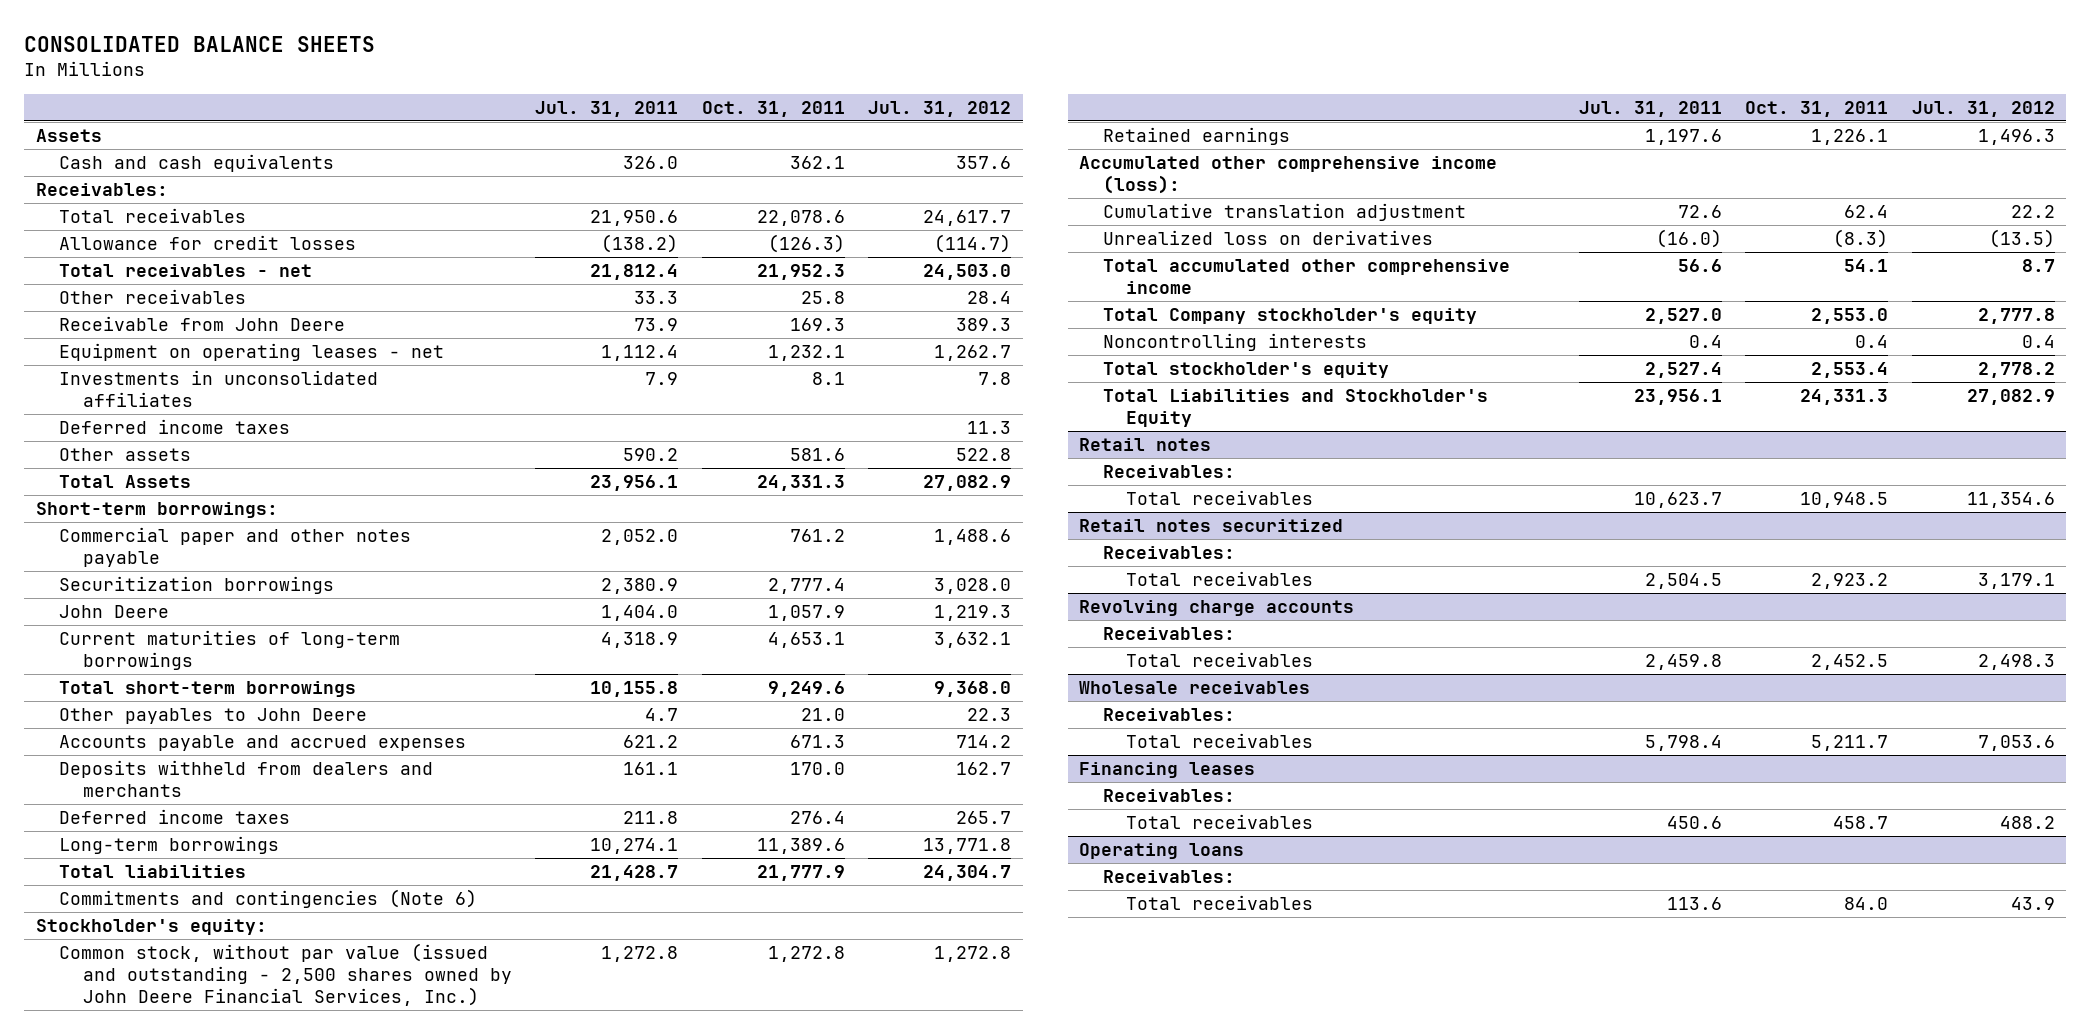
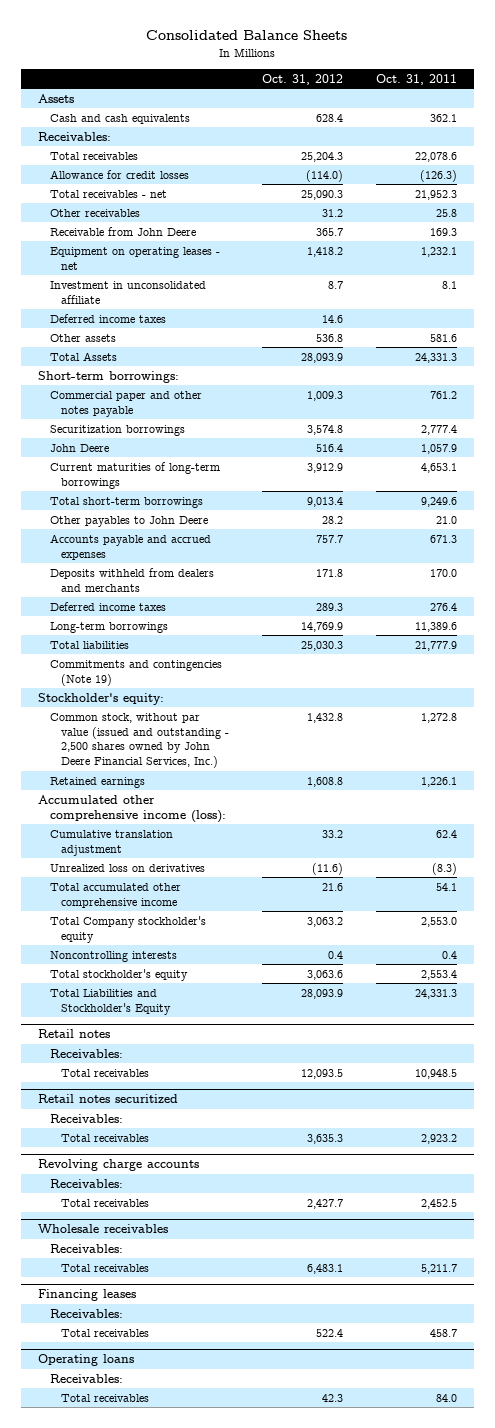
- CONSOLIDATED BALANCE SHEETS
+ Consolidated Balance Sheets
- | Jul. 31, 2011 | Oct. 31, 2011 | Jul. 31, 2012
+ | Oct. 31, 2012 | Oct. 31, 2011
- Investments in unconsolidated affiliates | 7.9 | 8.1 | 7.8
+ Investment in unconsolidated affiliate | 8.7 | 8.1
- Commitments and contingencies (Note 6)
+ Commitments and contingencies (Note 19)

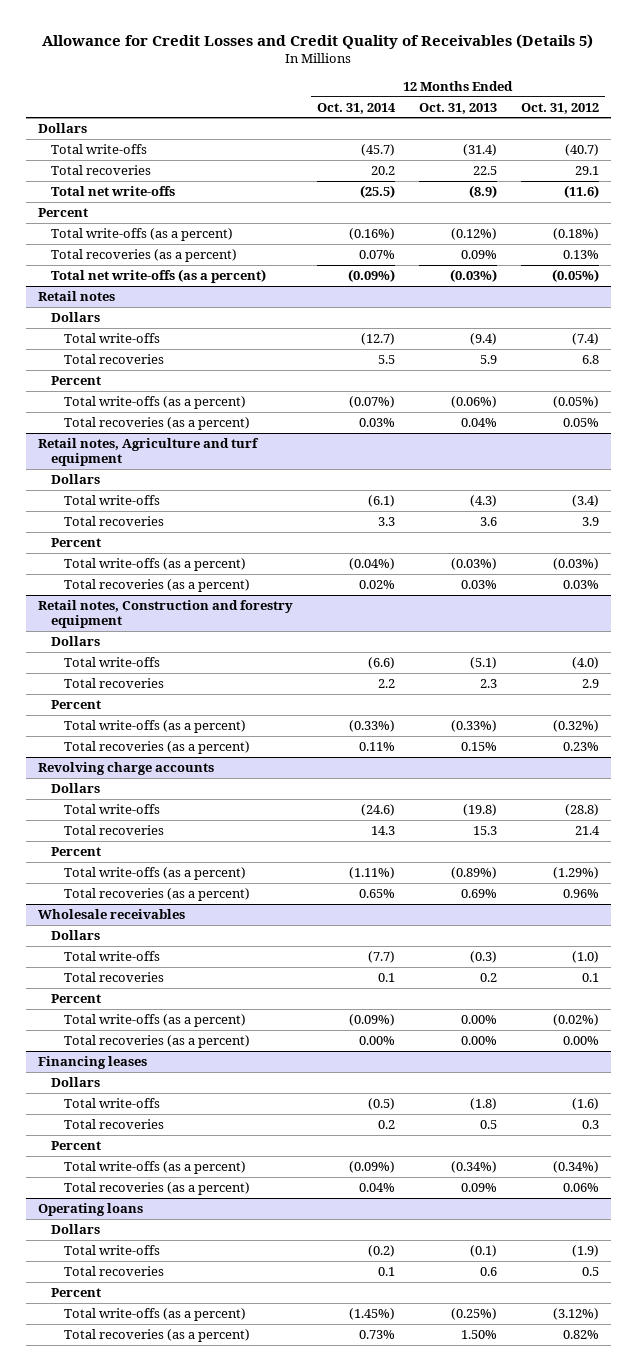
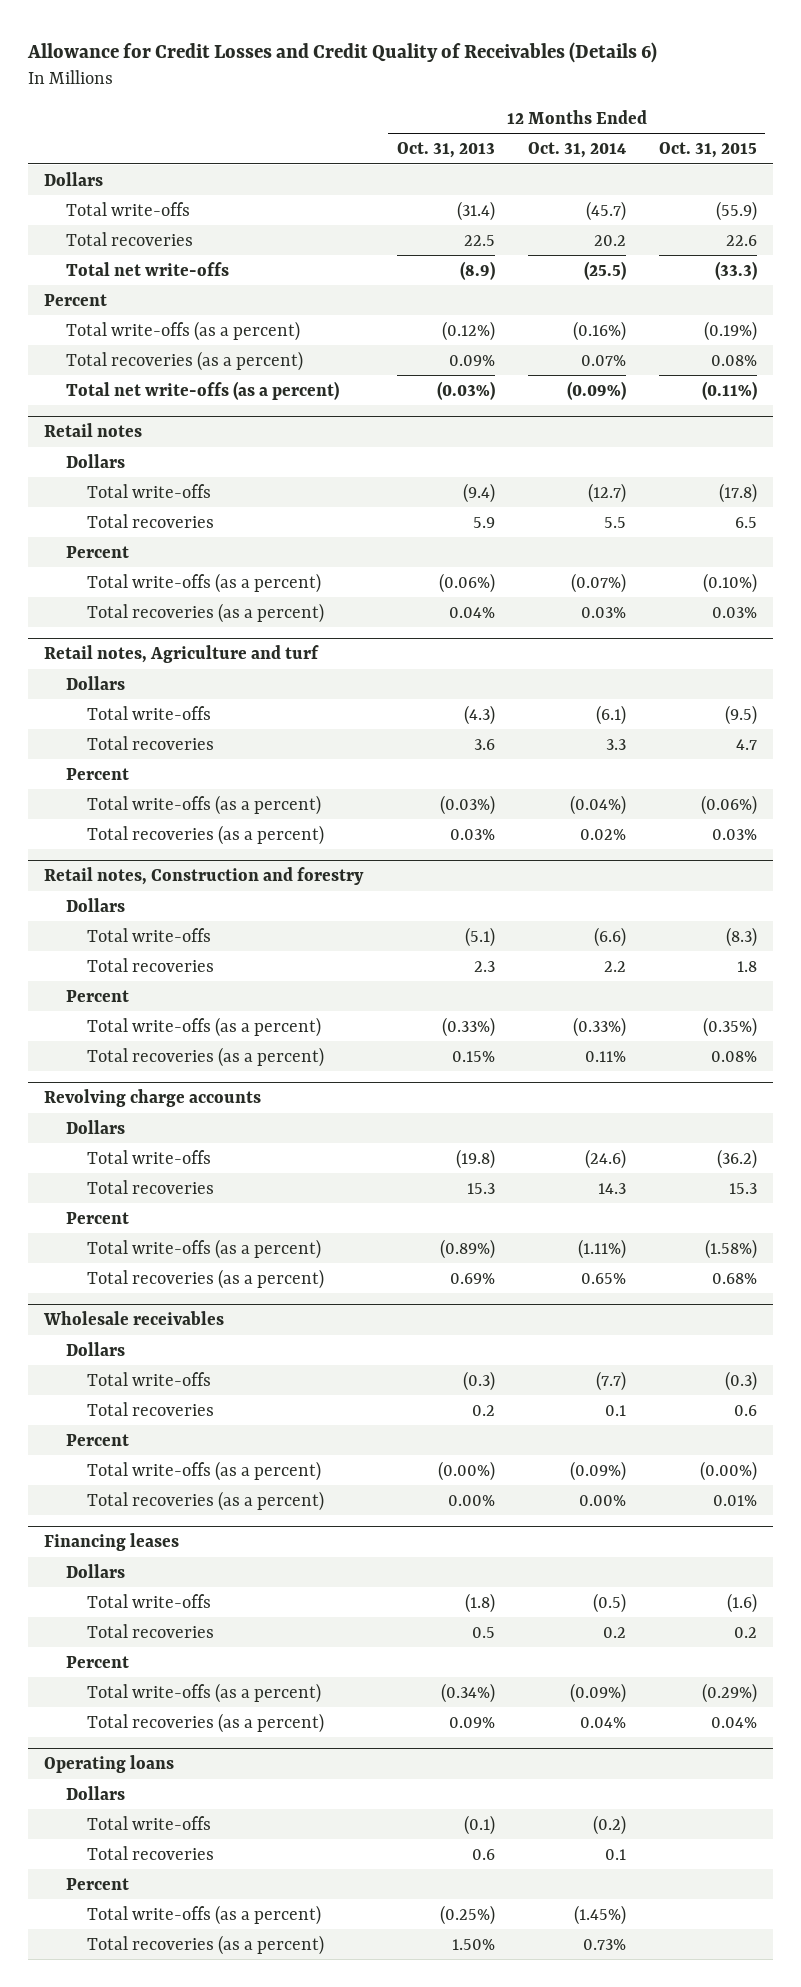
- Allowance for Credit Losses and Credit Quality of Receivables (Details 5)
+ Allowance for Credit Losses and Credit Quality of Receivables (Details 6)
- | 12 Months Ended Oct. 31, 2014 | 12 Months Ended Oct. 31, 2013 | 12 Months Ended Oct. 31, 2012
+ | 12 Months Ended Oct. 31, 2013 | 12 Months Ended Oct. 31, 2014 | 12 Months Ended Oct. 31, 2015
- Retail notes, Agriculture and turf equipment
+ Retail notes, Agriculture and turf
- Retail notes, Construction and forestry equipment
+ Retail notes, Construction and forestry
@ Wholesale receivables
- Total write-offs (as a percent) | (0.09%) | 0.00% | (0.02%)
+ Total write-offs (as a percent) | (0.00%) | (0.09%) | (0.00%)

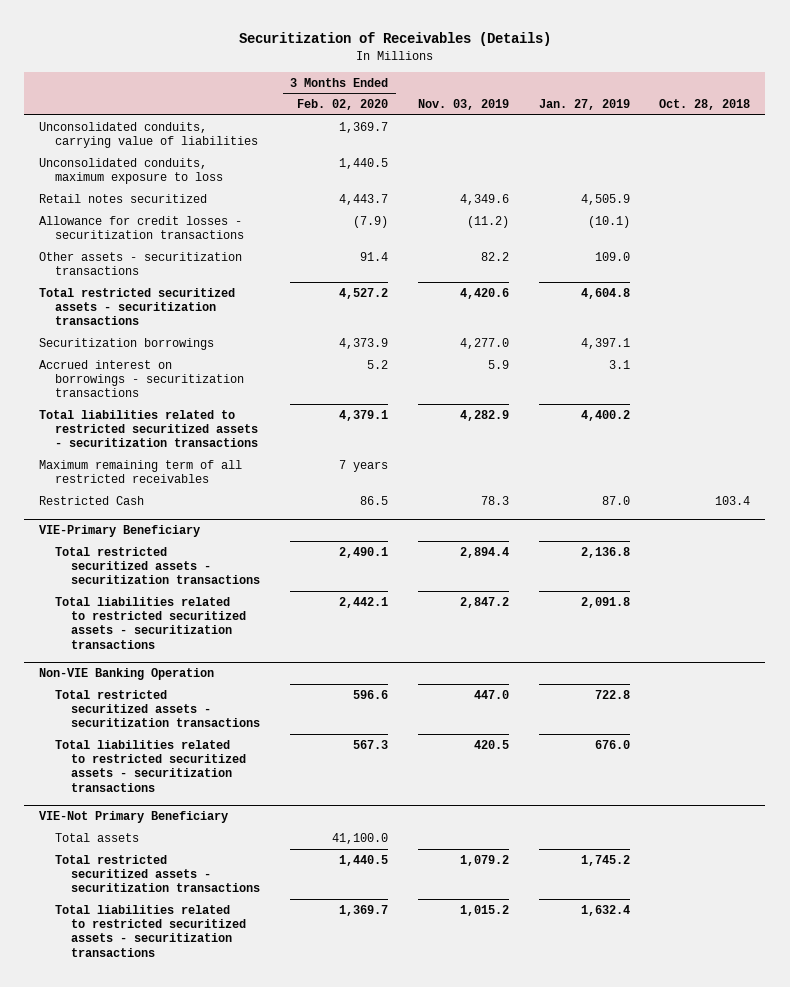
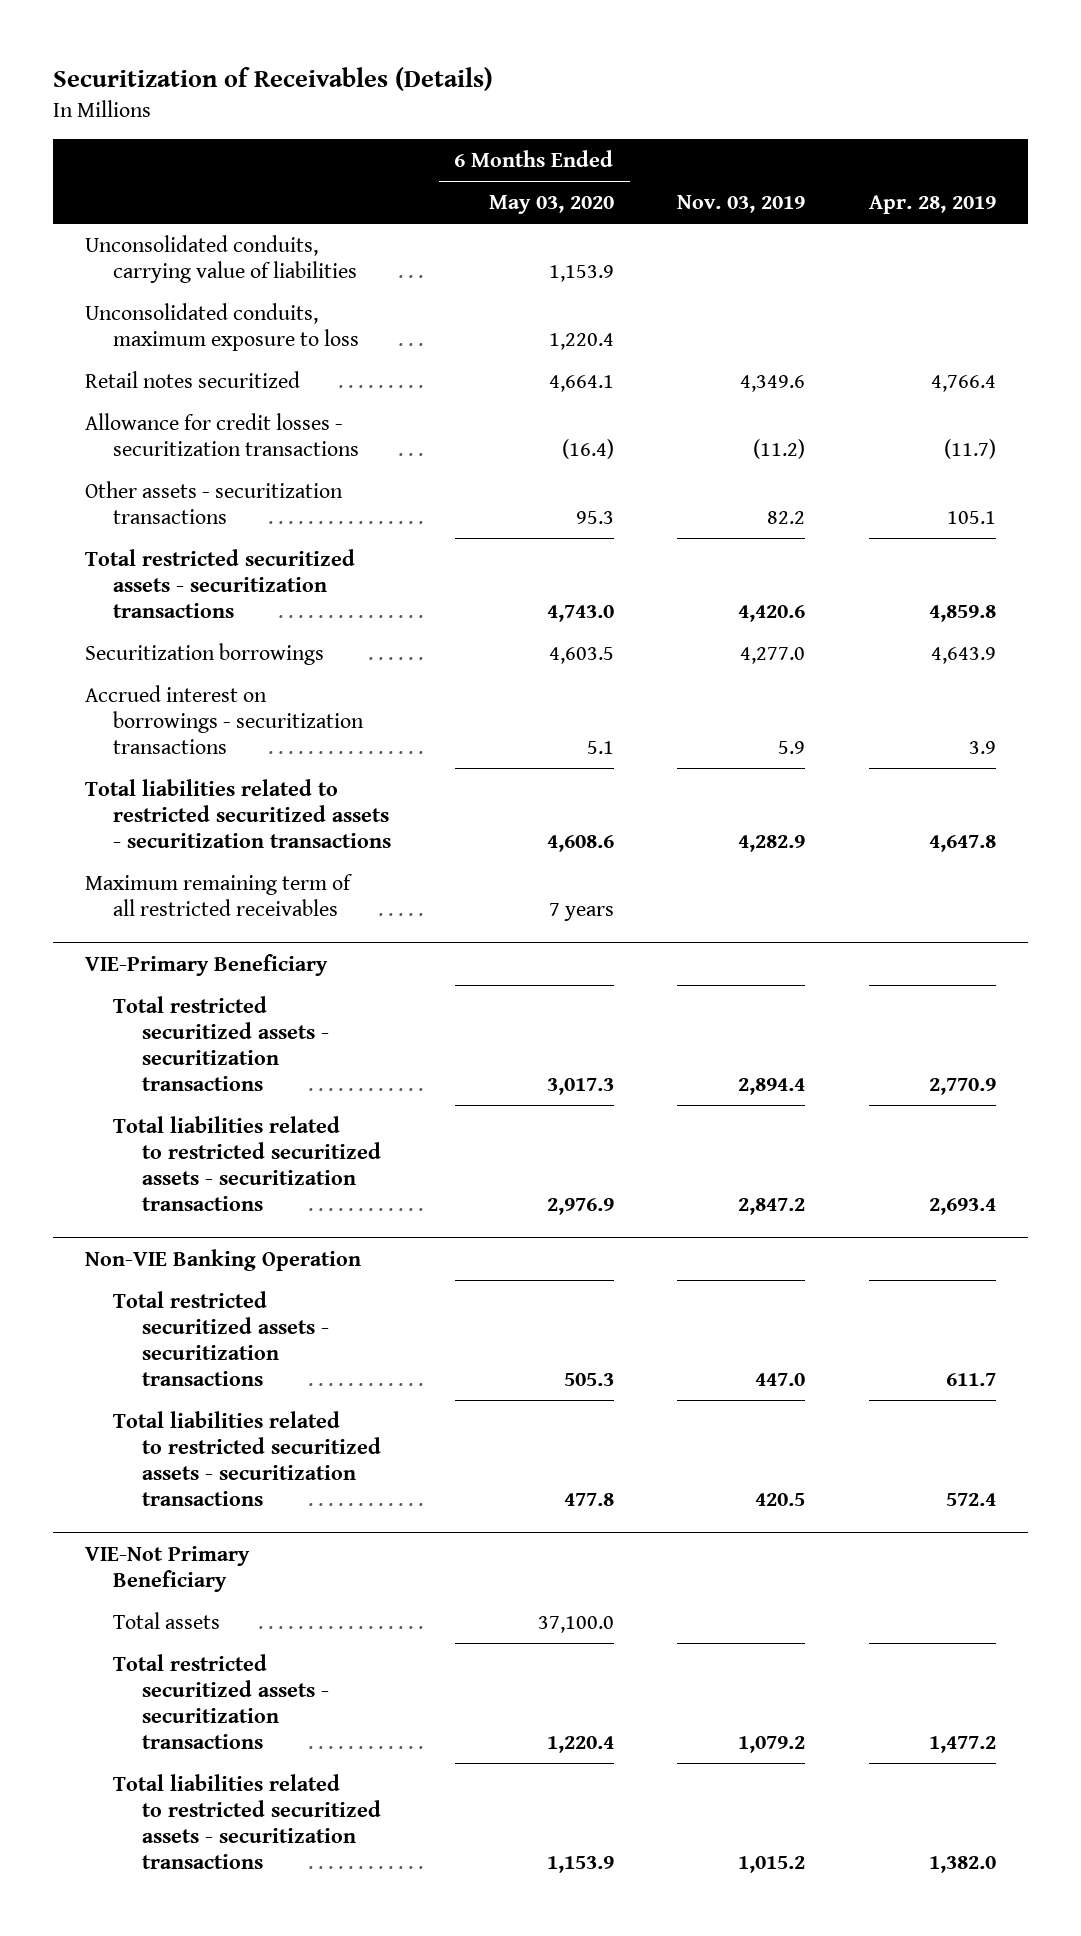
- | 3 Months Ended Feb. 02, 2020 | Nov. 03, 2019 | Jan. 27, 2019 | Oct. 28, 2018
+ | 6 Months Ended May 03, 2020 | Nov. 03, 2019 | Apr. 28, 2019
- Restricted Cash | 86.5 | 78.3 | 87.0 | 103.4

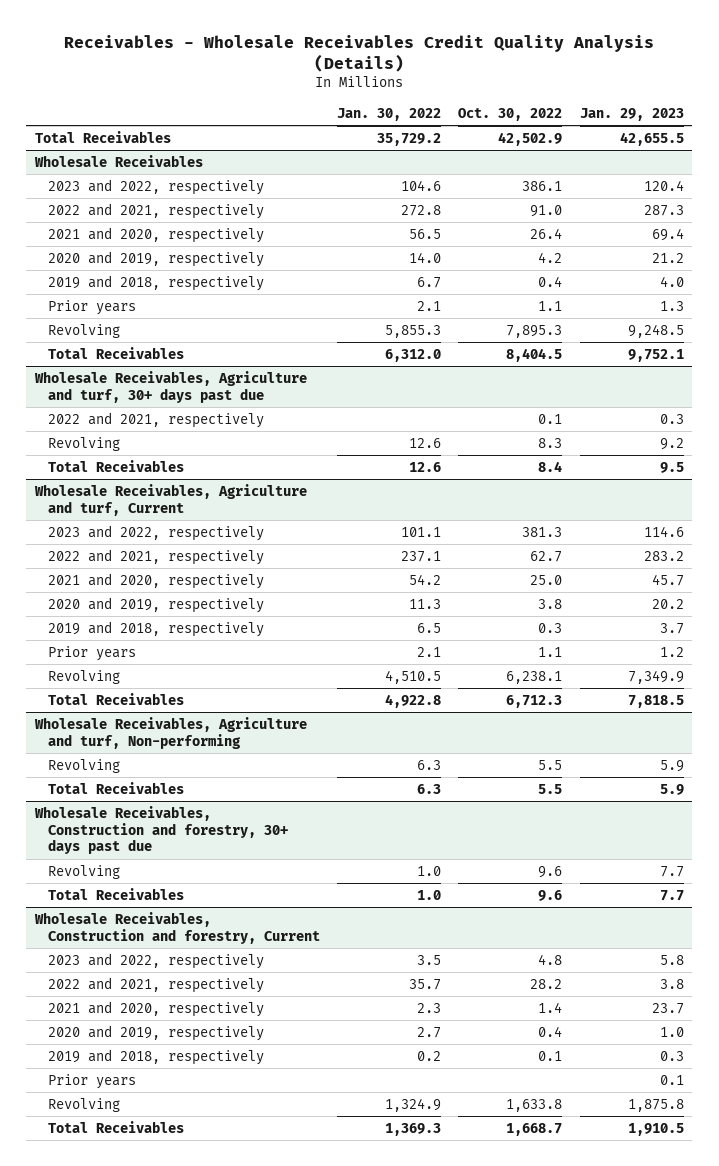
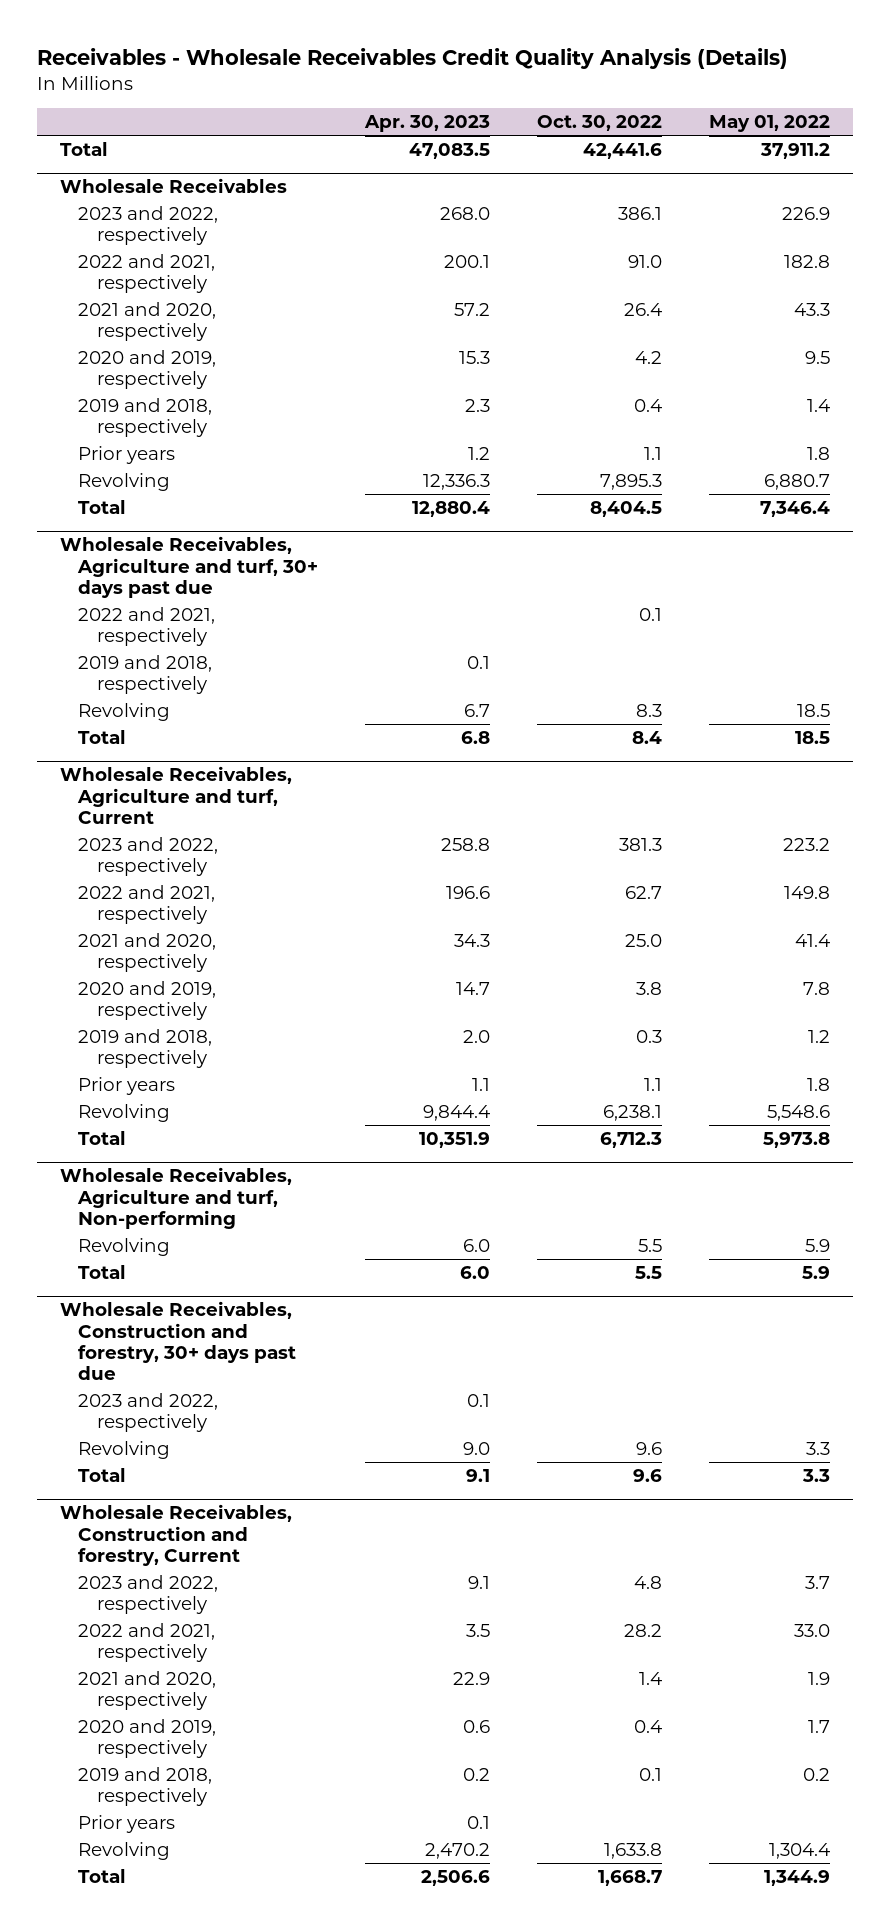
- | Jan. 30, 2022 | Oct. 30, 2022 | Jan. 29, 2023
+ | Apr. 30, 2023 | Oct. 30, 2022 | May 01, 2022
- Total Receivables | 35,729.2 | 42,502.9 | 42,655.5
+ Total | 47,083.5 | 42,441.6 | 37,911.2
@ Wholesale Receivables
- Total Receivables | 6,312.0 | 8,404.5 | 9,752.1
+ Total | 12,880.4 | 8,404.5 | 7,346.4
@ Wholesale Receivables, Agriculture and turf, 30+ days past due
+ 2019 and 2018, respectively | 0.1 | |
- Total Receivables | 12.6 | 8.4 | 9.5
+ Total | 6.8 | 8.4 | 18.5
@ Wholesale Receivables, Agriculture and turf, Current
- Total Receivables | 4,922.8 | 6,712.3 | 7,818.5
+ Total | 10,351.9 | 6,712.3 | 5,973.8
@ Wholesale Receivables, Agriculture and turf, Non-performing
- Total Receivables | 6.3 | 5.5 | 5.9
+ Total | 6.0 | 5.5 | 5.9
@ Wholesale Receivables, Construction and forestry, 30+ days past due
+ 2023 and 2022, respectively | 0.1 | |
- Total Receivables | 1.0 | 9.6 | 7.7
+ Total | 9.1 | 9.6 | 3.3
@ Wholesale Receivables, Construction and forestry, Current
- Total Receivables | 1,369.3 | 1,668.7 | 1,910.5
+ Total | 2,506.6 | 1,668.7 | 1,344.9

